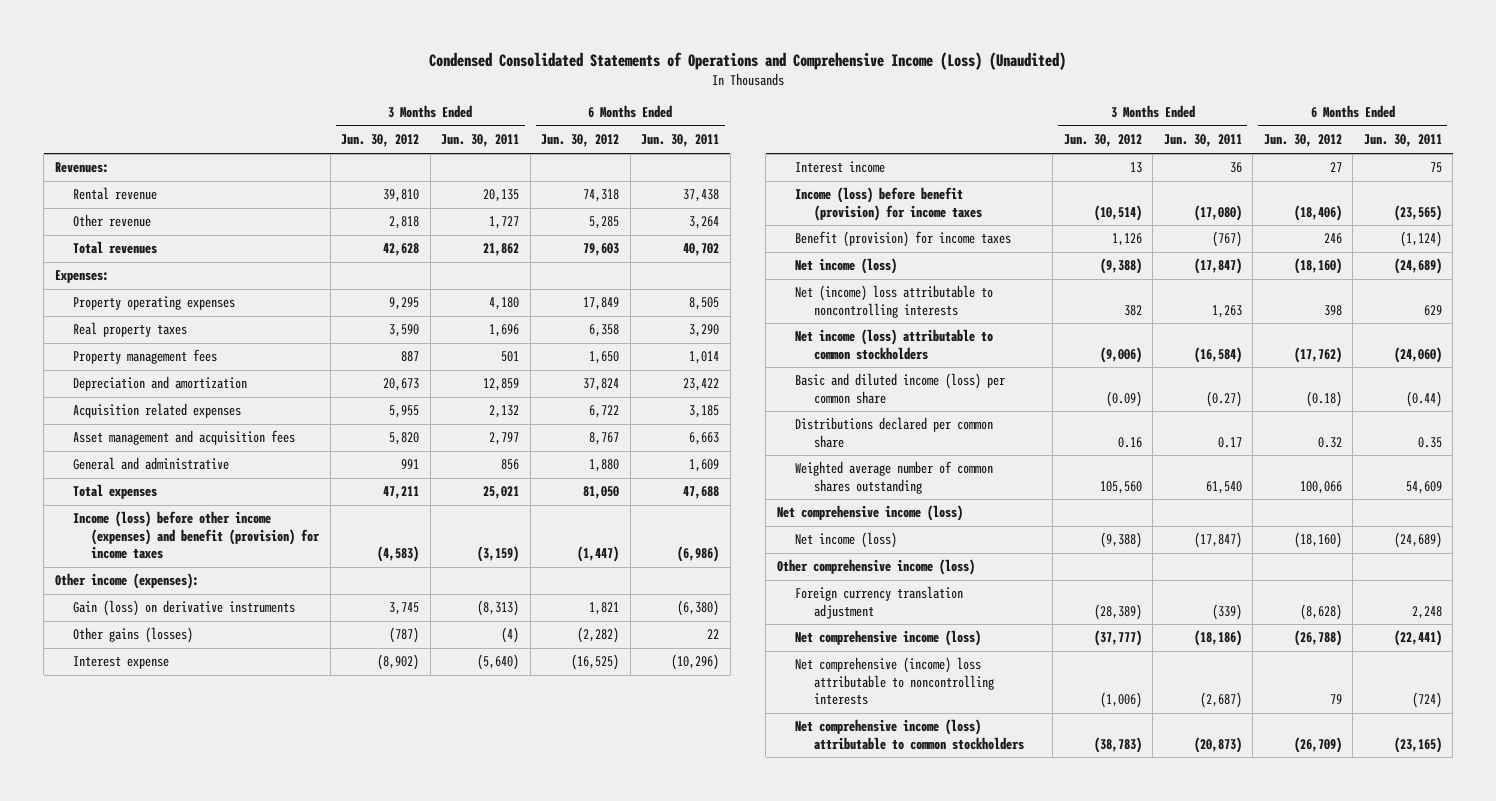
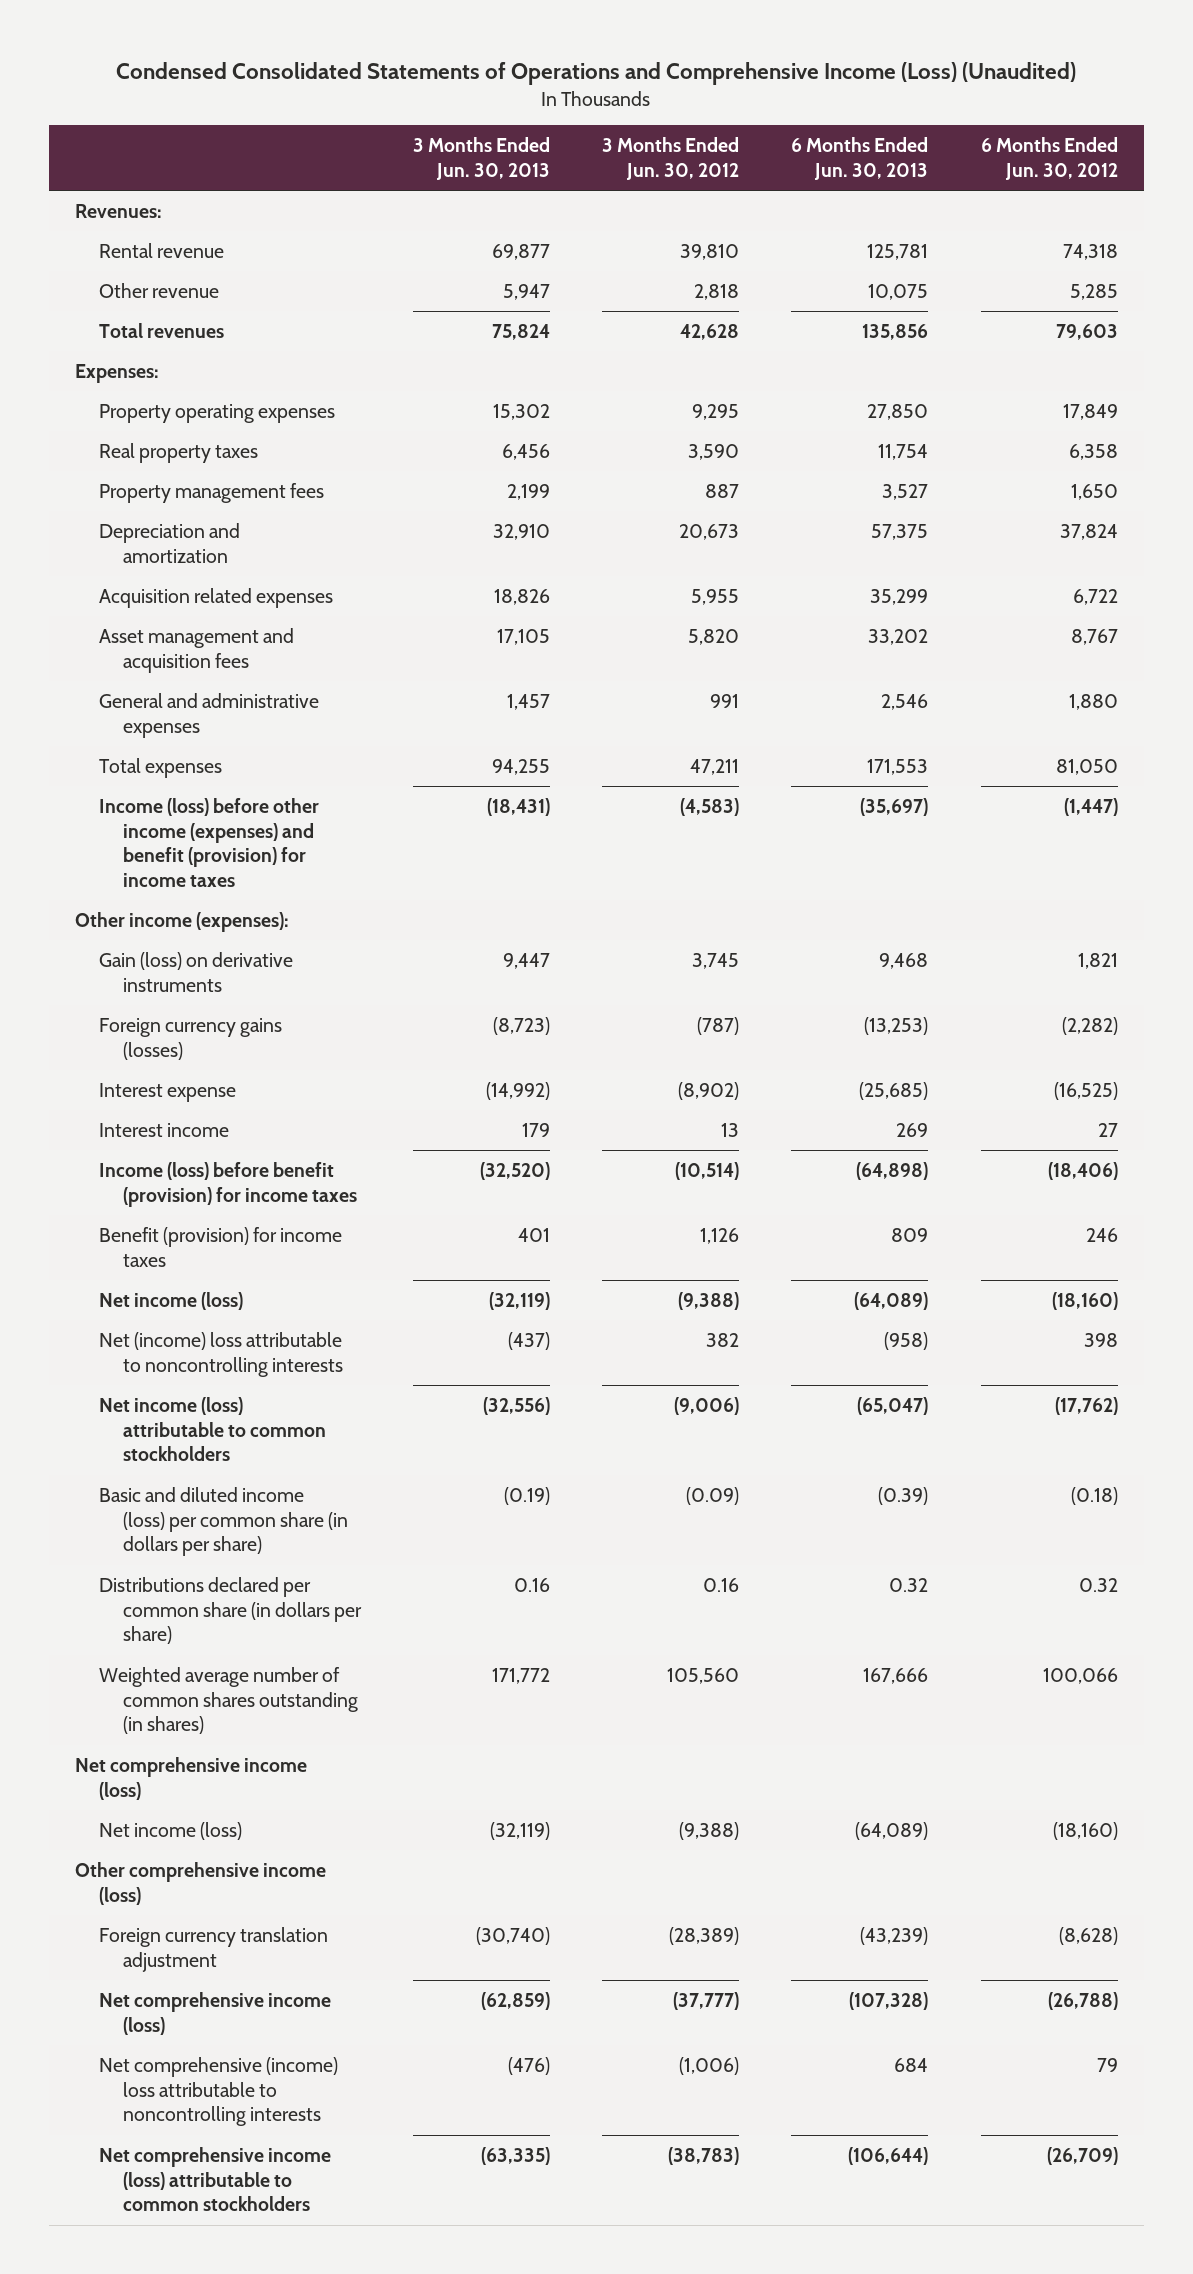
- | 3 Months Ended Jun. 30, 2012 | 3 Months Ended Jun. 30, 2011 | 6 Months Ended Jun. 30, 2012 | 6 Months Ended Jun. 30, 2011
+ | 3 Months Ended Jun. 30, 2013 | 3 Months Ended Jun. 30, 2012 | 6 Months Ended Jun. 30, 2013 | 6 Months Ended Jun. 30, 2012
- General and administrative | 991 | 856 | 1,880 | 1,609
+ General and administrative expenses | 1,457 | 991 | 2,546 | 1,880
- Other gains (losses) | (787) | (4) | (2,282) | 22
+ Foreign currency gains (losses) | (8,723) | (787) | (13,253) | (2,282)
- Basic and diluted income (loss) per common share | (0.09) | (0.27) | (0.18) | (0.44)
- Distributions declared per common share | 0.16 | 0.17 | 0.32 | 0.35
- Weighted average number of common shares outstanding | 105,560 | 61,540 | 100,066 | 54,609
+ Basic and diluted income (loss) per common share (in dollars per share) | (0.19) | (0.09) | (0.39) | (0.18)
+ Distributions declared per common share (in dollars per share) | 0.16 | 0.16 | 0.32 | 0.32
+ Weighted average number of common shares outstanding (in shares) | 171,772 | 105,560 | 167,666 | 100,066

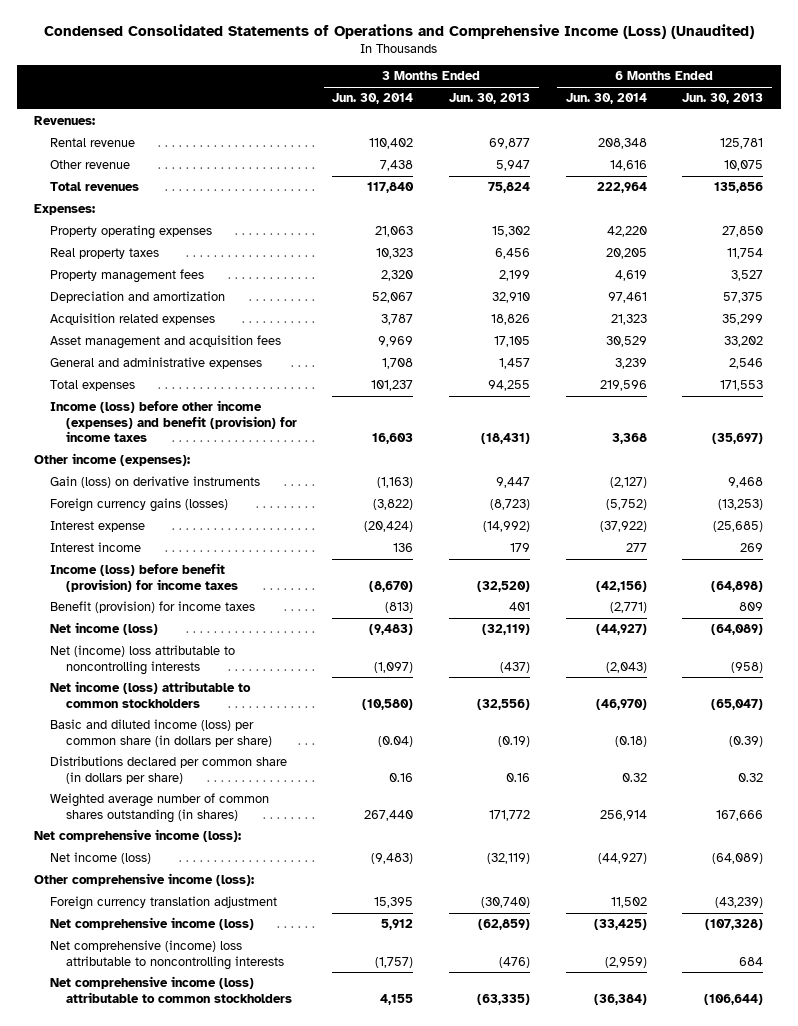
- | 3 Months Ended Jun. 30, 2013 | 3 Months Ended Jun. 30, 2012 | 6 Months Ended Jun. 30, 2013 | 6 Months Ended Jun. 30, 2012
+ | 3 Months Ended Jun. 30, 2014 | 3 Months Ended Jun. 30, 2013 | 6 Months Ended Jun. 30, 2014 | 6 Months Ended Jun. 30, 2013
- Net comprehensive income (loss)
+ Net comprehensive income (loss):
- Other comprehensive income (loss)
+ Other comprehensive income (loss):

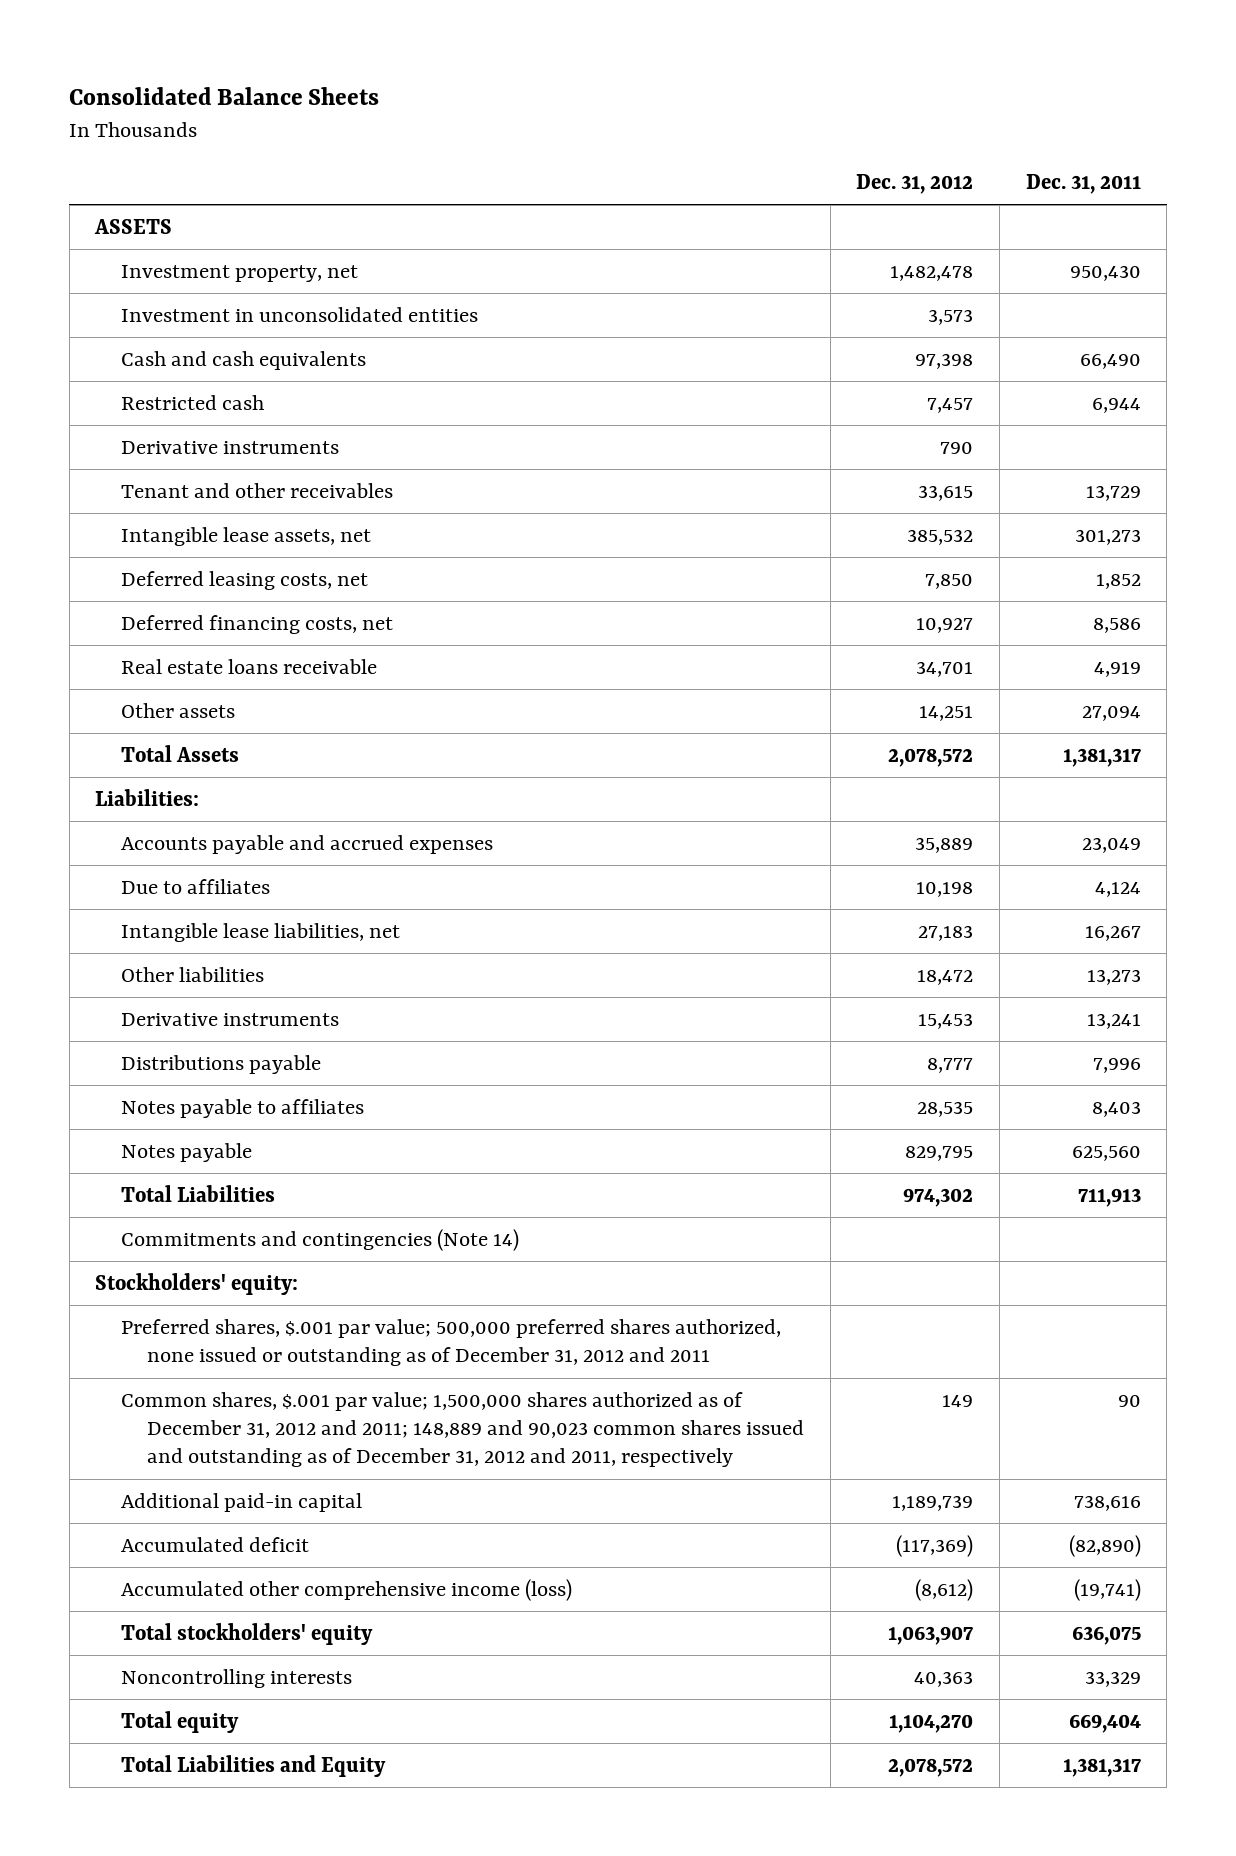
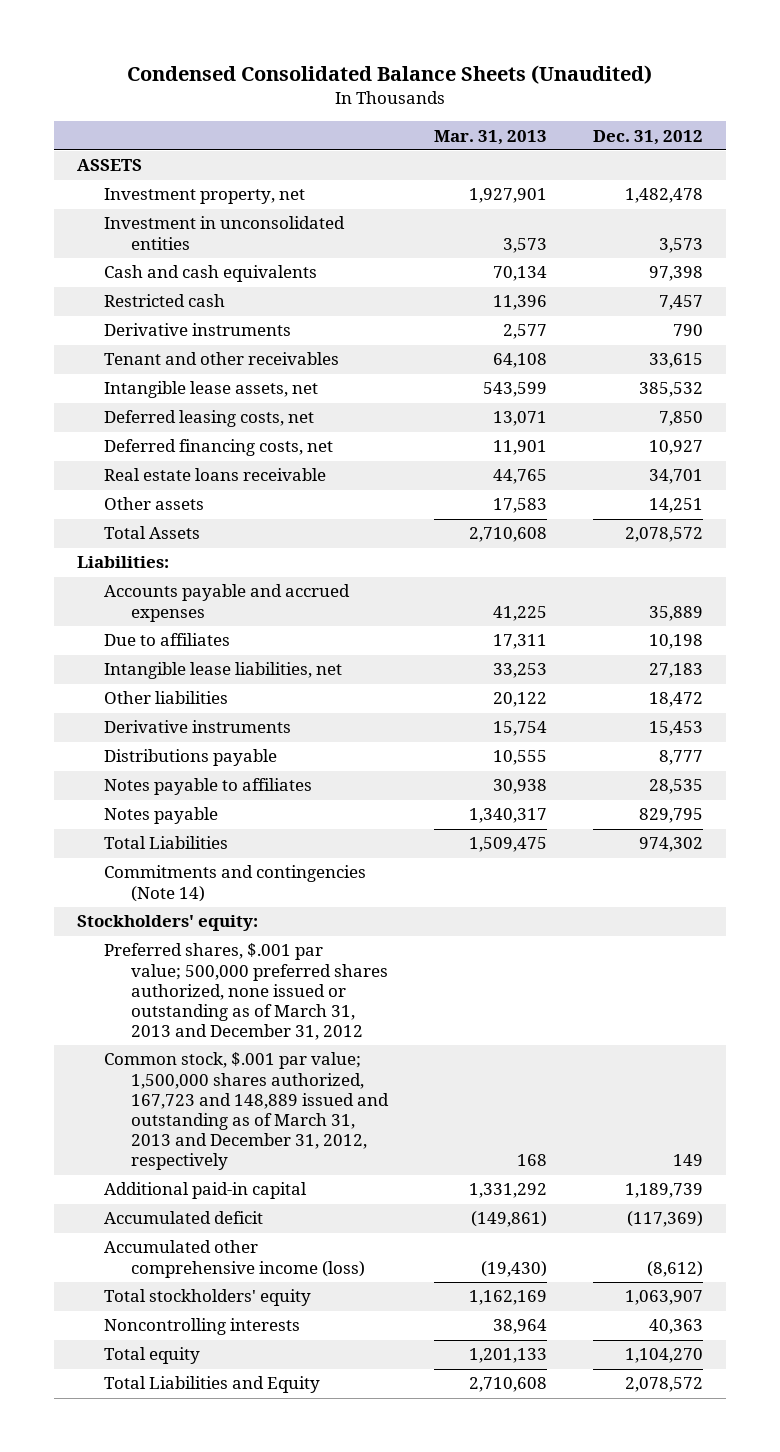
- Consolidated Balance Sheets
+ Condensed Consolidated Balance Sheets (Unaudited)
- | Dec. 31, 2012 | Dec. 31, 2011
+ | Mar. 31, 2013 | Dec. 31, 2012
- Preferred shares, $.001 par value; 500,000 preferred shares authorized, none issued or outstanding as of December 31, 2012 and 2011
- Common shares, $.001 par value; 1,500,000 shares authorized as of December 31, 2012 and 2011; 148,889 and 90,023 common shares issued and outstanding as of December 31, 2012 and 2011, respectively | 149 | 90
+ Preferred shares, $.001 par value; 500,000 preferred shares authorized, none issued or outstanding as of March 31, 2013 and December 31, 2012
+ Common stock, $.001 par value; 1,500,000 shares authorized, 167,723 and 148,889 issued and outstanding as of March 31, 2013 and December 31, 2012, respectively | 168 | 149

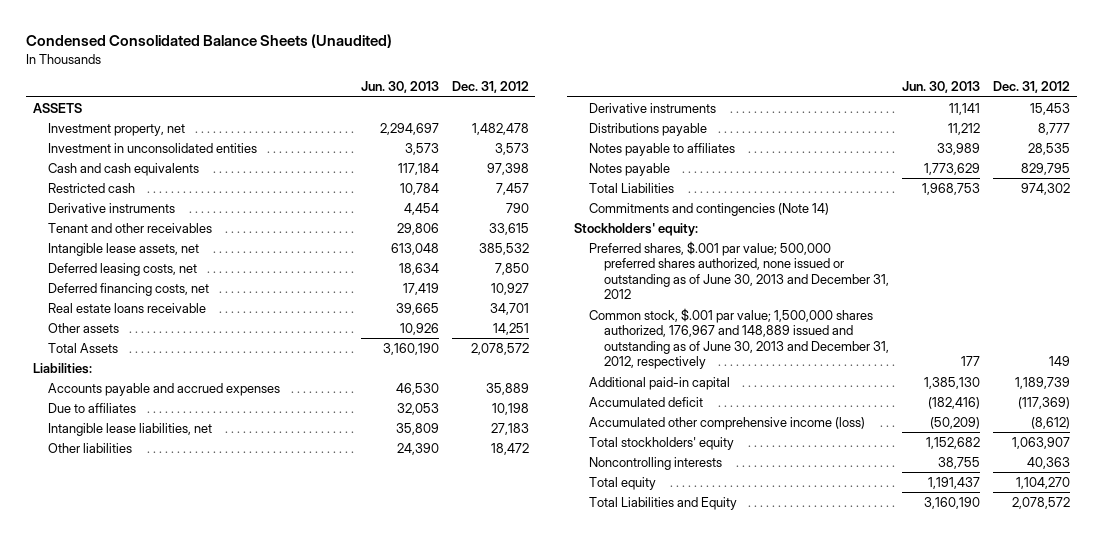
- | Mar. 31, 2013 | Dec. 31, 2012
+ | Jun. 30, 2013 | Dec. 31, 2012
- Preferred shares, $.001 par value; 500,000 preferred shares authorized, none issued or outstanding as of March 31, 2013 and December 31, 2012
- Common stock, $.001 par value; 1,500,000 shares authorized, 167,723 and 148,889 issued and outstanding as of March 31, 2013 and December 31, 2012, respectively | 168 | 149
+ Preferred shares, $.001 par value; 500,000 preferred shares authorized, none issued or outstanding as of June 30, 2013 and December 31, 2012
+ Common stock, $.001 par value; 1,500,000 shares authorized, 176,967 and 148,889 issued and outstanding as of June 30, 2013 and December 31, 2012, respectively | 177 | 149

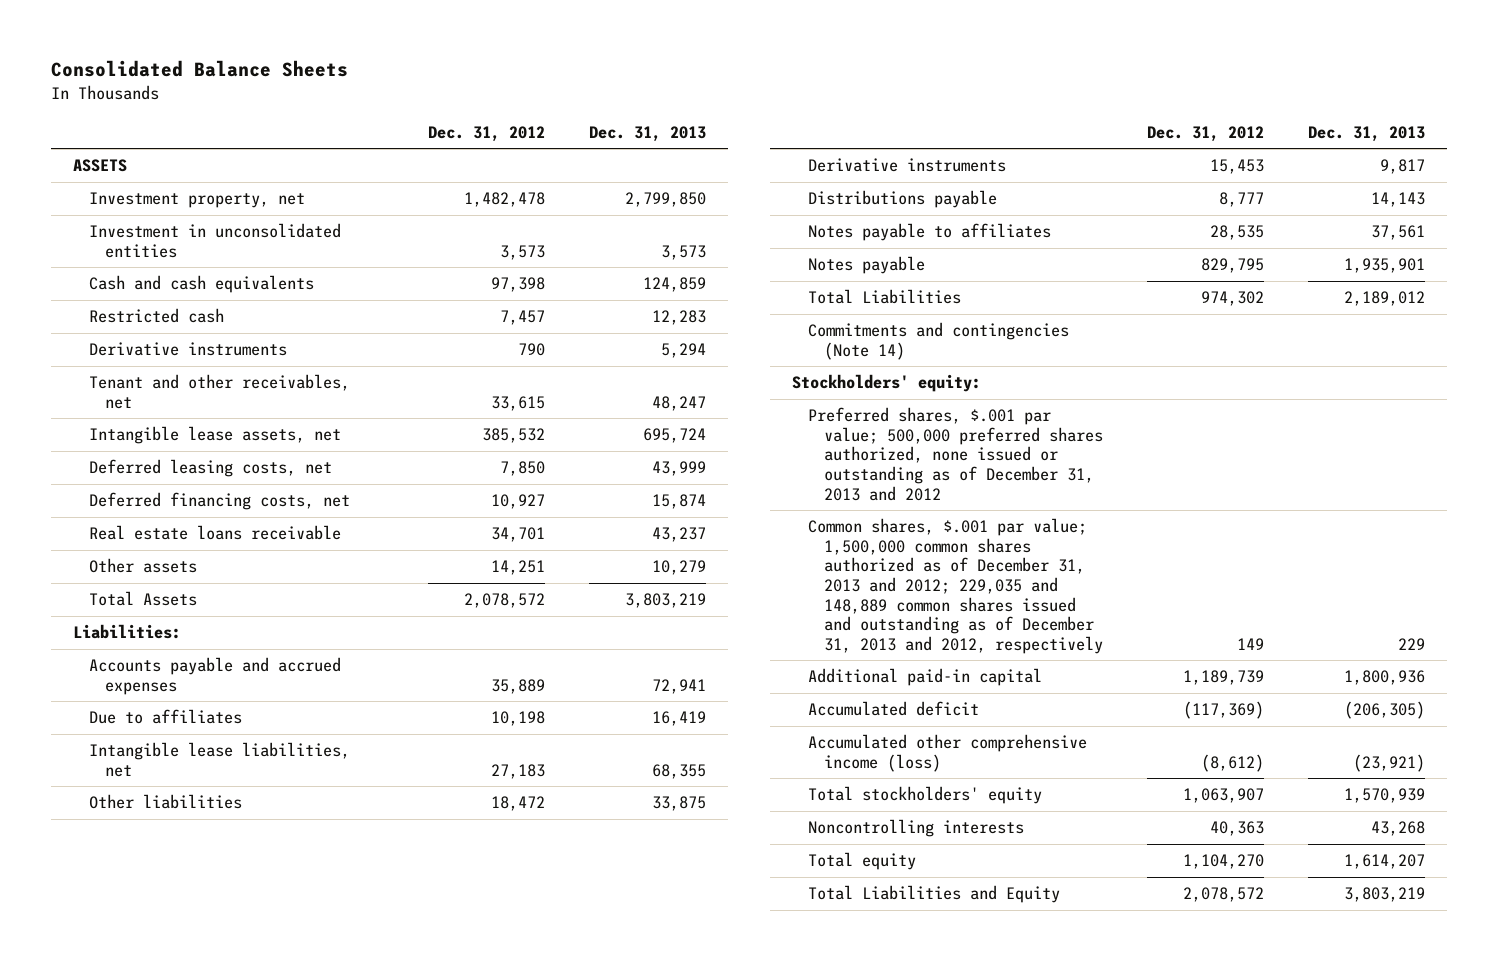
- Condensed Consolidated Balance Sheets (Unaudited)
+ Consolidated Balance Sheets
- | Jun. 30, 2013 | Dec. 31, 2012
+ | Dec. 31, 2012 | Dec. 31, 2013
- Tenant and other receivables | 29,806 | 33,615
+ Tenant and other receivables, net | 33,615 | 48,247
- Preferred shares, $.001 par value; 500,000 preferred shares authorized, none issued or outstanding as of June 30, 2013 and December 31, 2012
- Common stock, $.001 par value; 1,500,000 shares authorized, 176,967 and 148,889 issued and outstanding as of June 30, 2013 and December 31, 2012, respectively | 177 | 149
+ Preferred shares, $.001 par value; 500,000 preferred shares authorized, none issued or outstanding as of December 31, 2013 and 2012
+ Common shares, $.001 par value; 1,500,000 common shares authorized as of December 31, 2013 and 2012; 229,035 and 148,889 common shares issued and outstanding as of December 31, 2013 and 2012, respectively | 149 | 229

